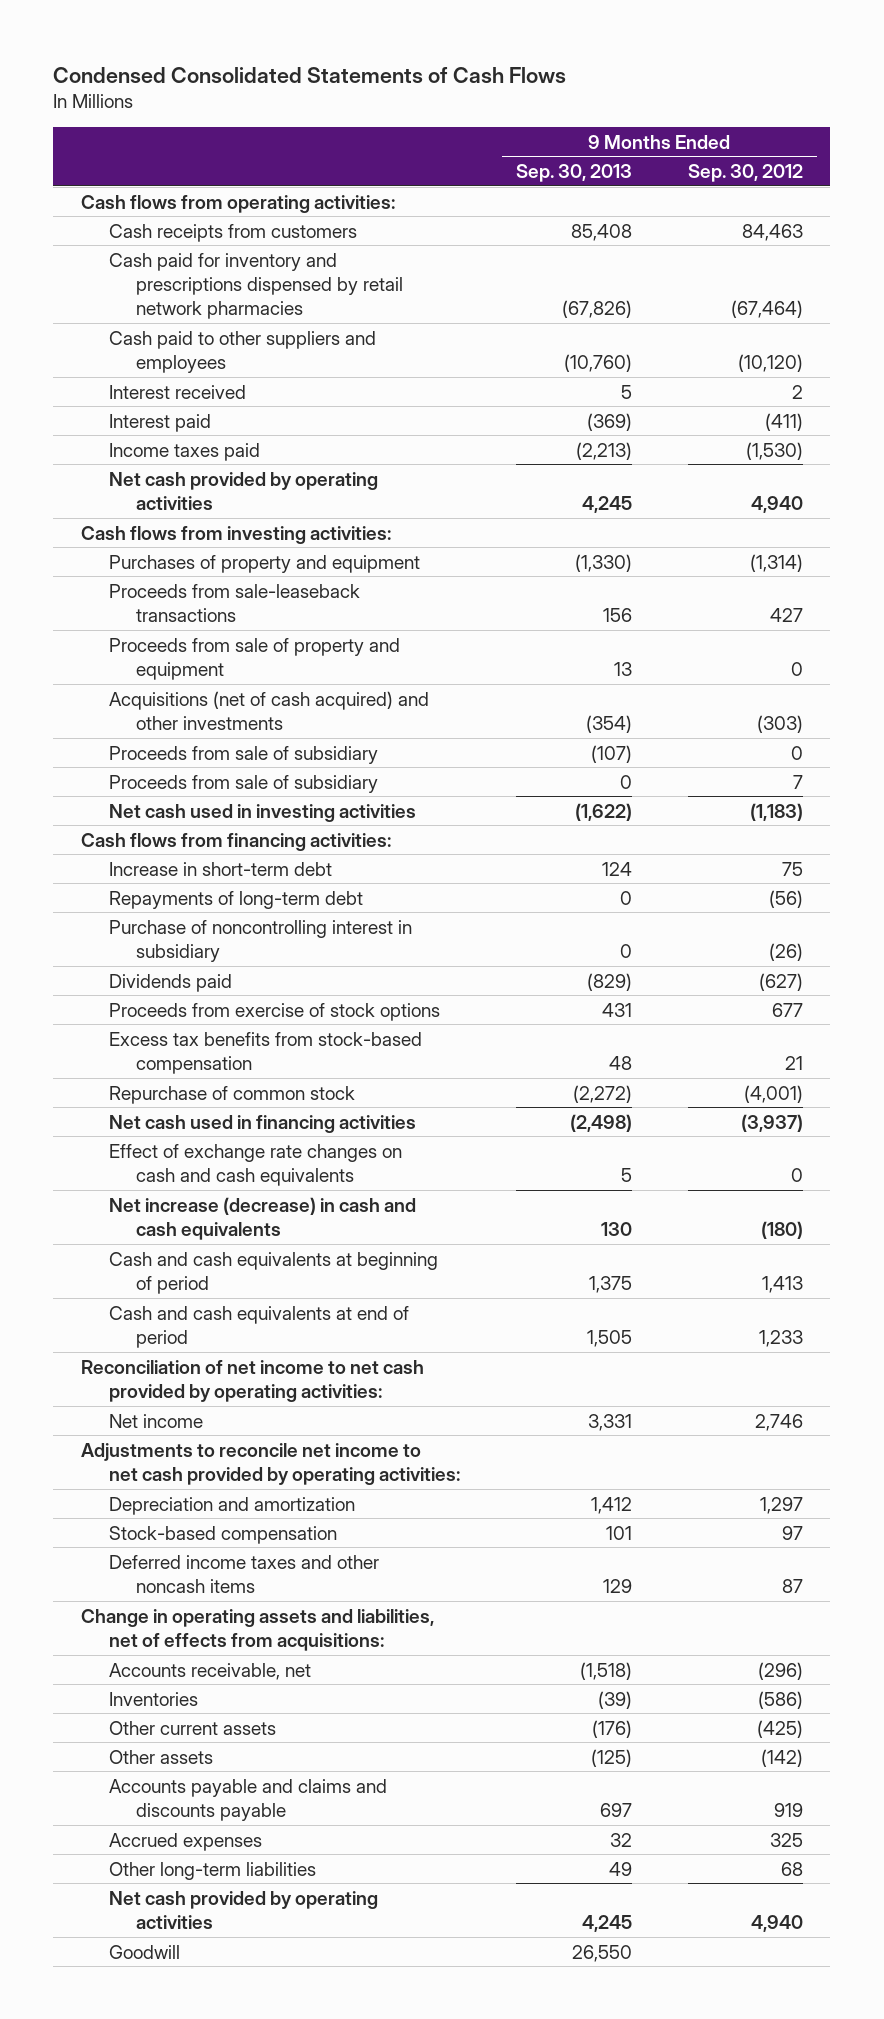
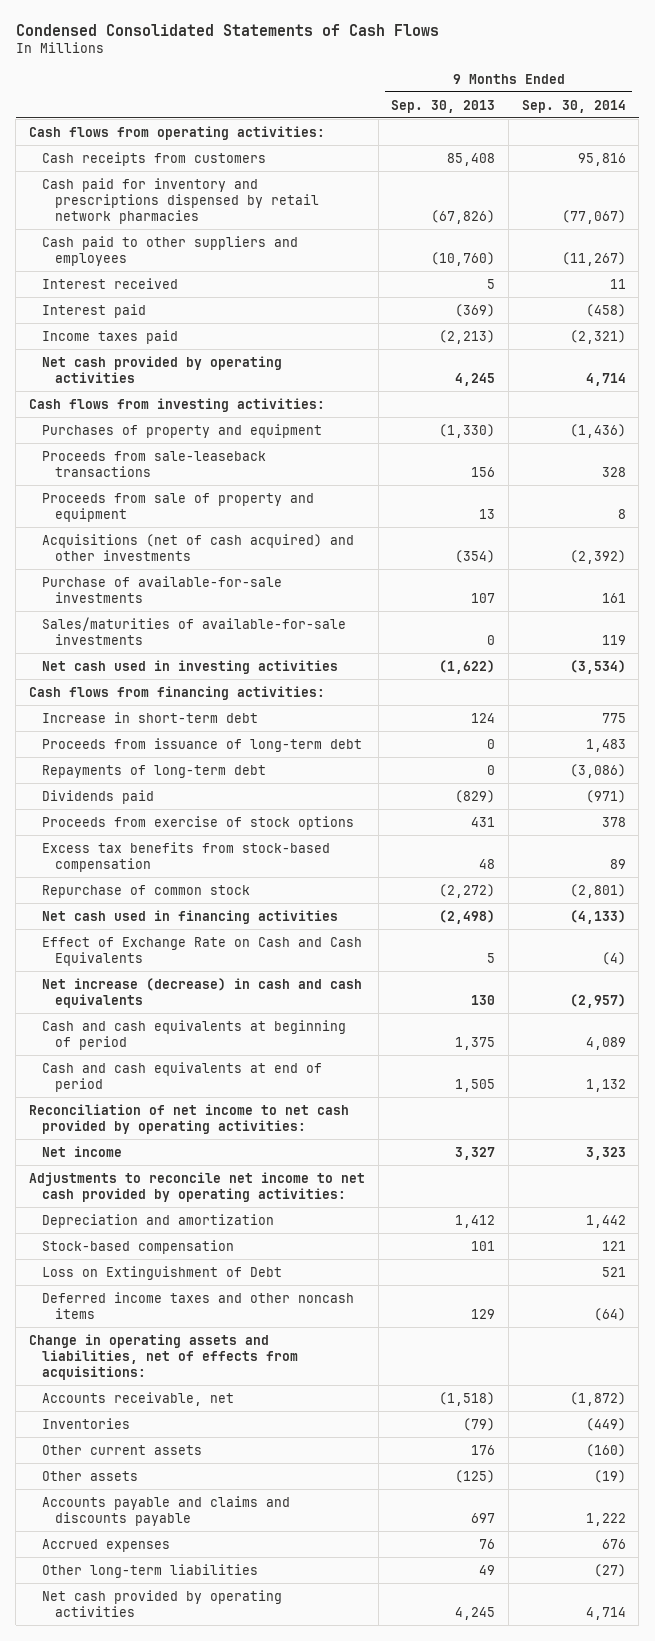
- | 9 Months Ended Sep. 30, 2013 | 9 Months Ended Sep. 30, 2012
+ | 9 Months Ended Sep. 30, 2013 | 9 Months Ended Sep. 30, 2014
- Proceeds from sale of subsidiary | (107) | 0
- Proceeds from sale of subsidiary | 0 | 7
+ Purchase of available-for-sale investments | 107 | 161
+ Sales/maturities of available-for-sale investments | 0 | 119
+ Proceeds from issuance of long-term debt | 0 | 1,483
- Purchase of noncontrolling interest in subsidiary | 0 | (26)
- Effect of exchange rate changes on cash and cash equivalents | 5 | 0
+ Effect of Exchange Rate on Cash and Cash Equivalents | 5 | (4)
- Net income | 3,331 | 2,746
+ Net income | 3,327 | 3,323
+ Loss on Extinguishment of Debt | | 521
- Inventories | (39) | (586)
- Other current assets | (176) | (425)
+ Inventories | (79) | (449)
+ Other current assets | 176 | (160)
- Accrued expenses | 32 | 325
+ Accrued expenses | 76 | 676
- Goodwill | 26,550 |

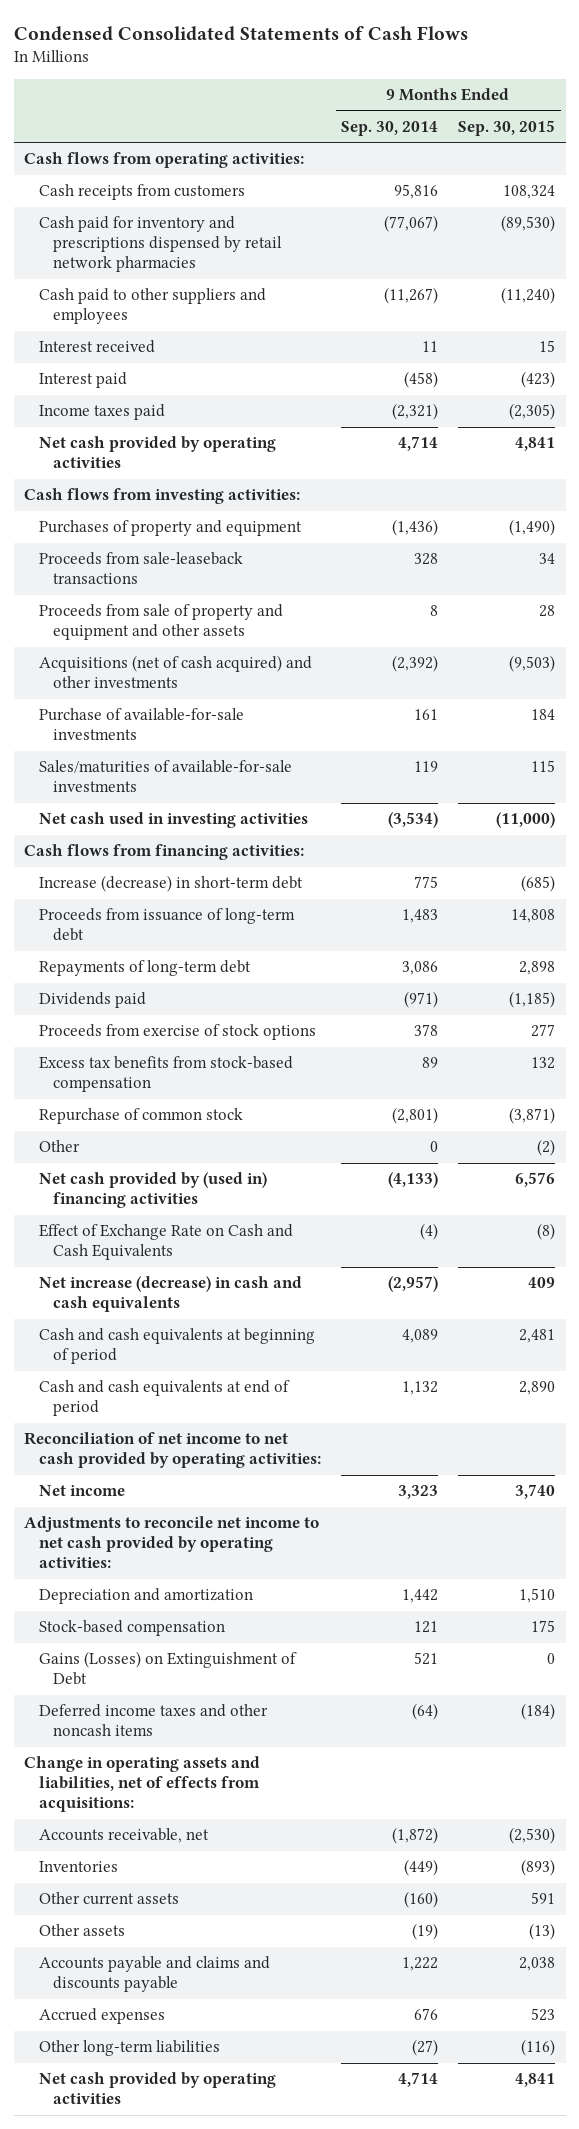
- | 9 Months Ended Sep. 30, 2013 | 9 Months Ended Sep. 30, 2014
+ | 9 Months Ended Sep. 30, 2014 | 9 Months Ended Sep. 30, 2015
- Proceeds from sale of property and equipment | 13 | 8
+ Proceeds from sale of property and equipment and other assets | 8 | 28
- Increase in short-term debt | 124 | 775
+ Increase (decrease) in short-term debt | 775 | (685)
- Repayments of long-term debt | 0 | (3,086)
+ Repayments of long-term debt | 3,086 | 2,898
- Net cash used in financing activities | (2,498) | (4,133)
+ Other | 0 | (2)
+ Net cash provided by (used in) financing activities | (4,133) | 6,576
- Loss on Extinguishment of Debt | | 521
+ Gains (Losses) on Extinguishment of Debt | 521 | 0

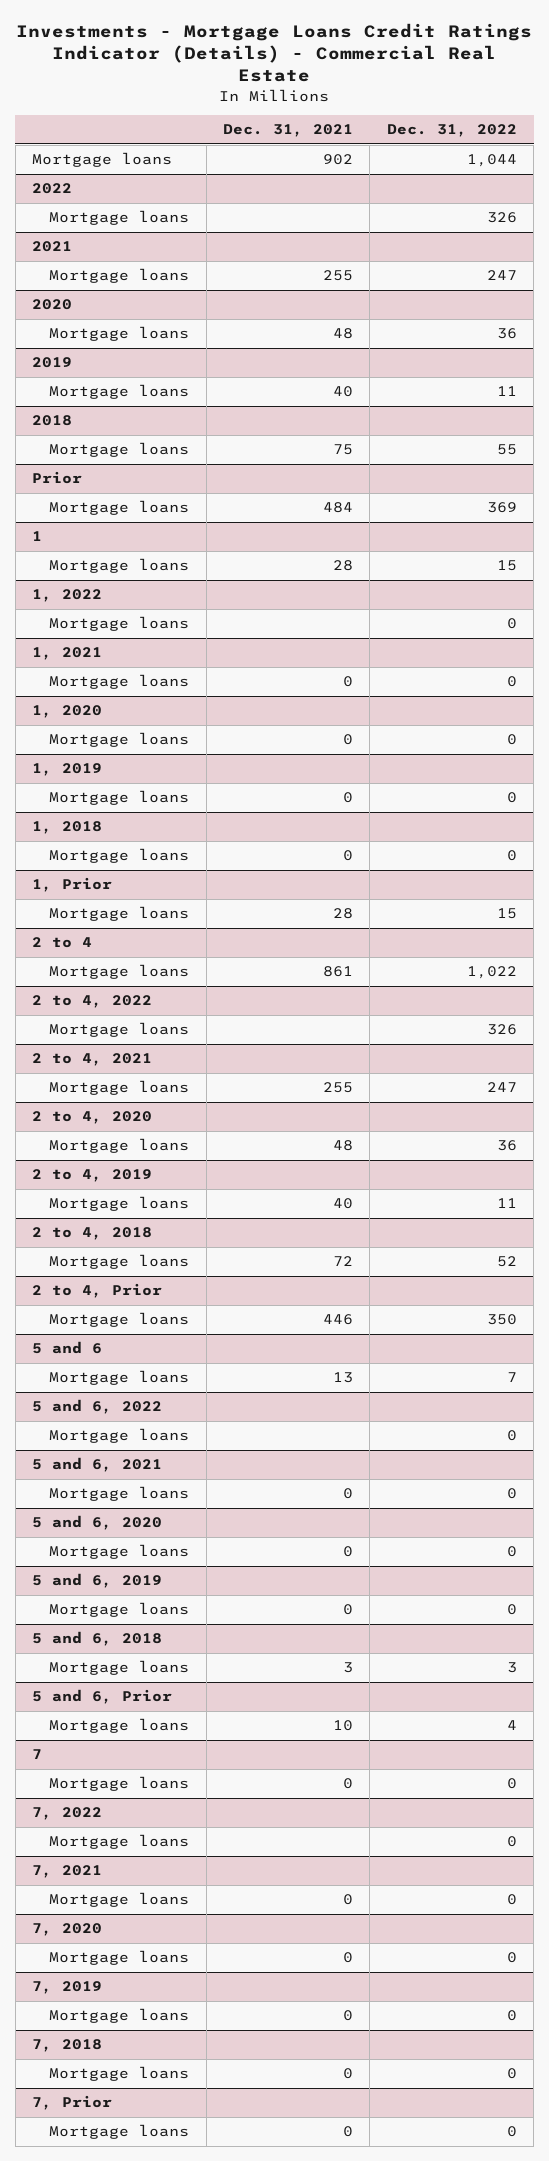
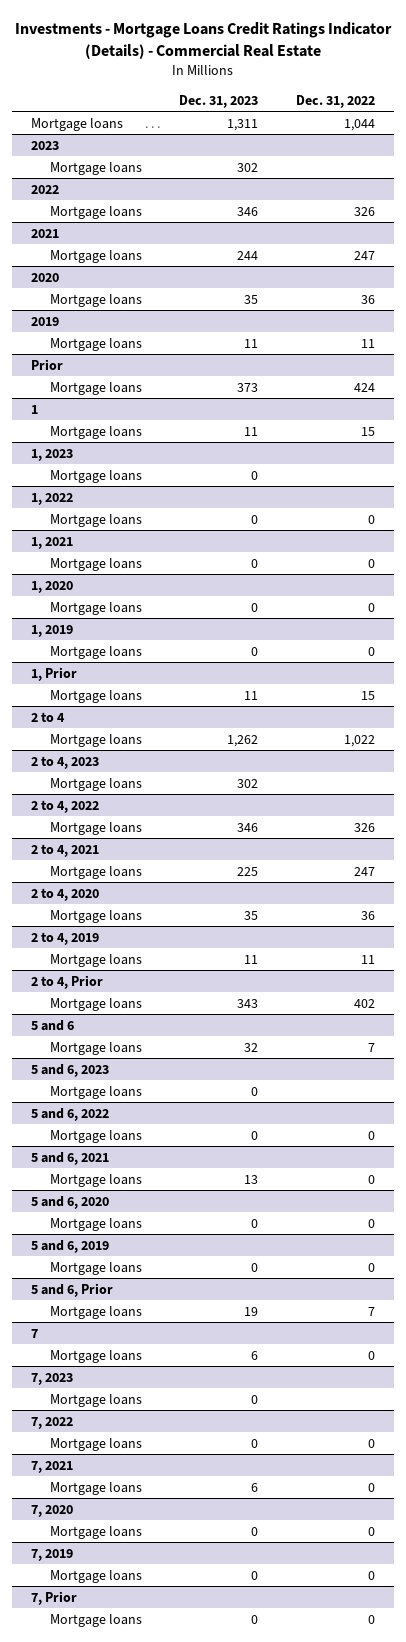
- | Dec. 31, 2021 | Dec. 31, 2022
+ | Dec. 31, 2023 | Dec. 31, 2022
+ 2023
+ Mortgage loans | 302 |
- 2018
- Mortgage loans | 75 | 55
@ Prior
- Mortgage loans | 484 | 369
+ Mortgage loans | 373 | 424
+ 1, 2023
+ Mortgage loans | 0 |
- 1, 2018
- Mortgage loans | 0 | 0
+ 2 to 4, 2023
+ Mortgage loans | 302 |
- 2 to 4, 2018
- Mortgage loans | 72 | 52
@ 2 to 4, Prior
- Mortgage loans | 446 | 350
+ Mortgage loans | 343 | 402
+ 5 and 6, 2023
+ Mortgage loans | 0 |
- 5 and 6, 2018
- Mortgage loans | 3 | 3
@ 5 and 6, Prior
- Mortgage loans | 10 | 4
+ Mortgage loans | 19 | 7
+ 7, 2023
+ Mortgage loans | 0 |
- 7, 2018
- Mortgage loans | 0 | 0

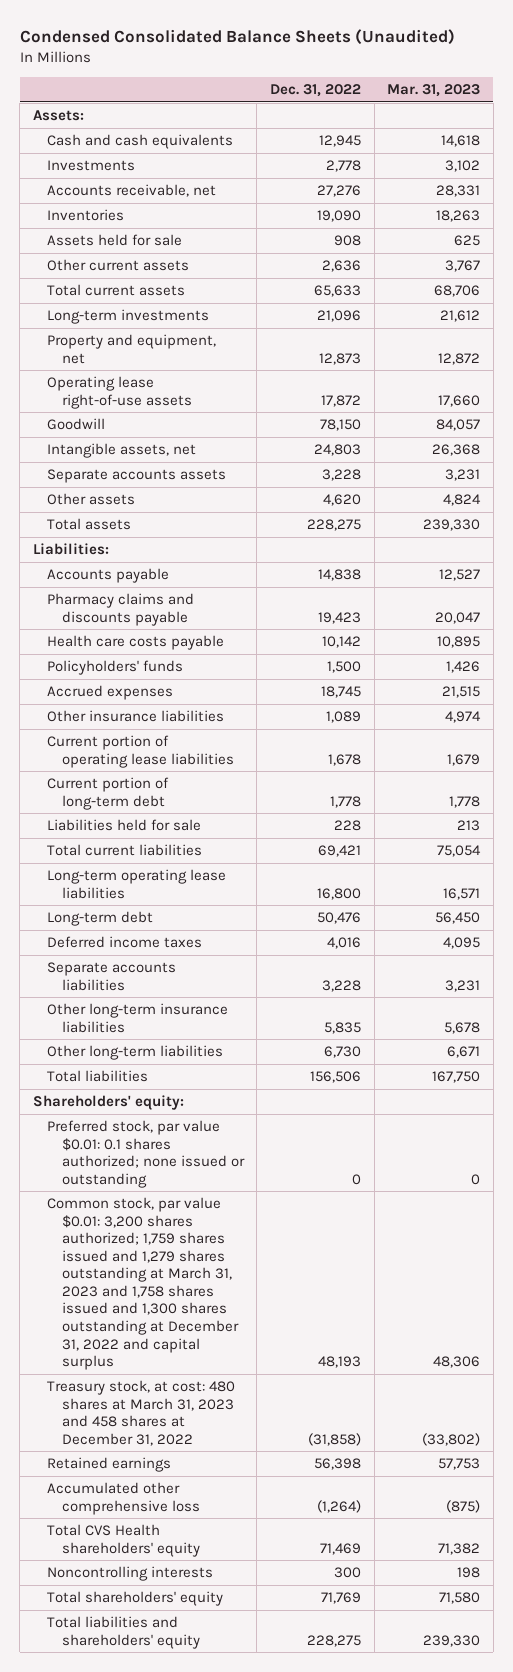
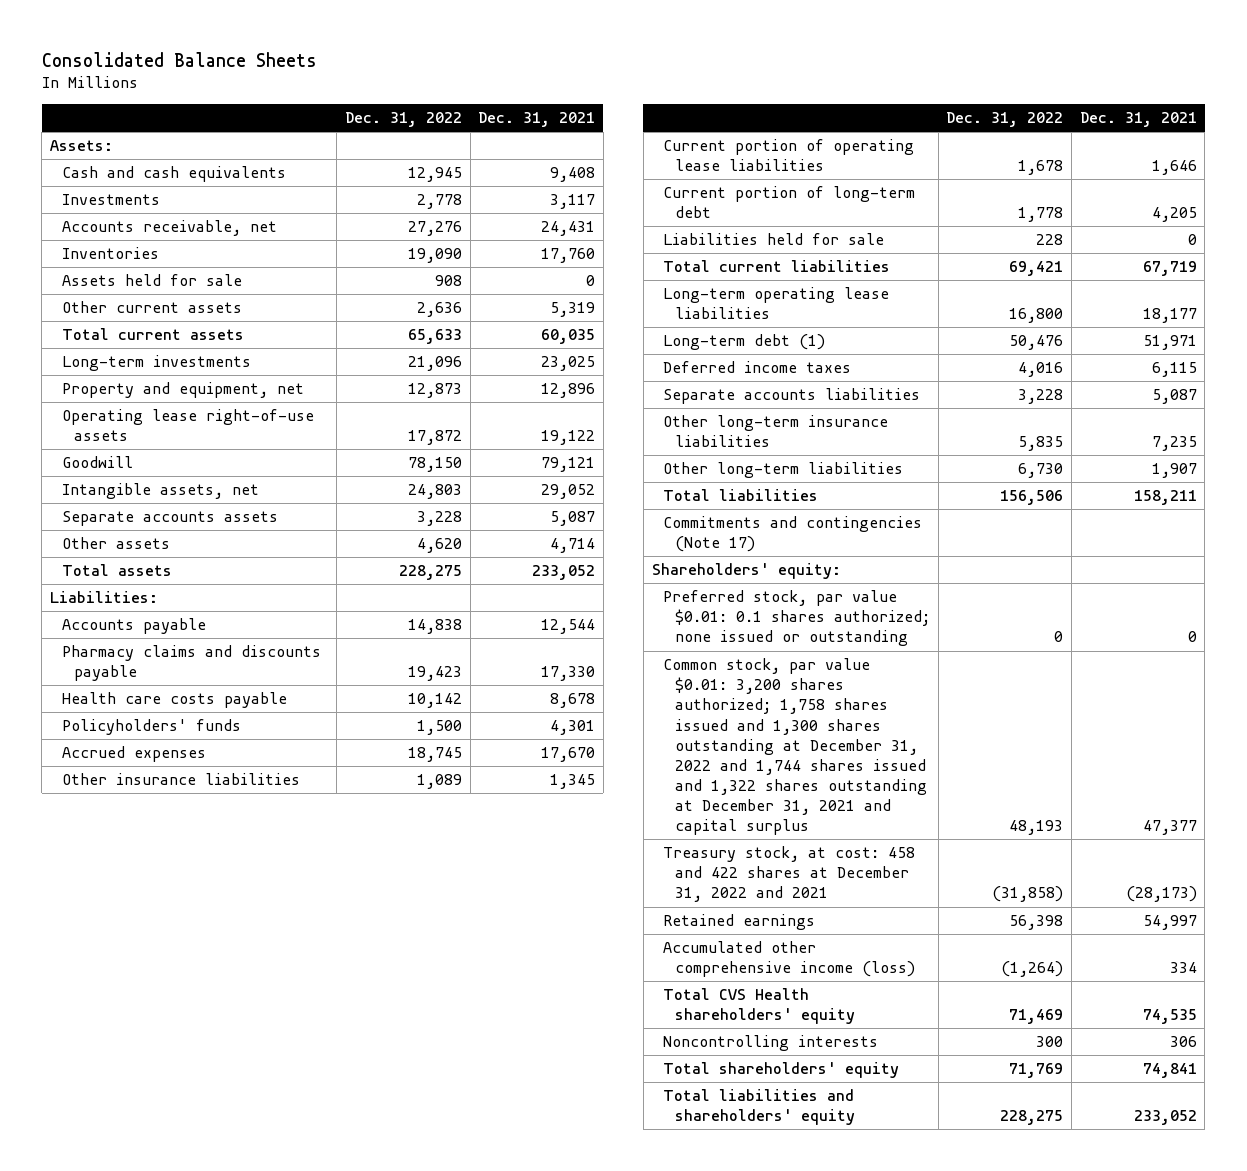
- Condensed Consolidated Balance Sheets (Unaudited)
+ Consolidated Balance Sheets
- | Dec. 31, 2022 | Mar. 31, 2023
+ | Dec. 31, 2022 | Dec. 31, 2021
- Long-term debt | 50,476 | 56,450
+ Long-term debt (1) | 50,476 | 51,971
+ Commitments and contingencies (Note 17)
- Common stock, par value $0.01: 3,200 shares authorized; 1,759 shares issued and 1,279 shares outstanding at March 31, 2023 and 1,758 shares issued and 1,300 shares outstanding at December 31, 2022 and capital surplus | 48,193 | 48,306
- Treasury stock, at cost: 480 shares at March 31, 2023 and 458 shares at December 31, 2022 | (31,858) | (33,802)
+ Common stock, par value $0.01: 3,200 shares authorized; 1,758 shares issued and 1,300 shares outstanding at December 31, 2022 and 1,744 shares issued and 1,322 shares outstanding at December 31, 2021 and capital surplus | 48,193 | 47,377
+ Treasury stock, at cost: 458 and 422 shares at December 31, 2022 and 2021 | (31,858) | (28,173)
- Accumulated other comprehensive loss | (1,264) | (875)
+ Accumulated other comprehensive income (loss) | (1,264) | 334

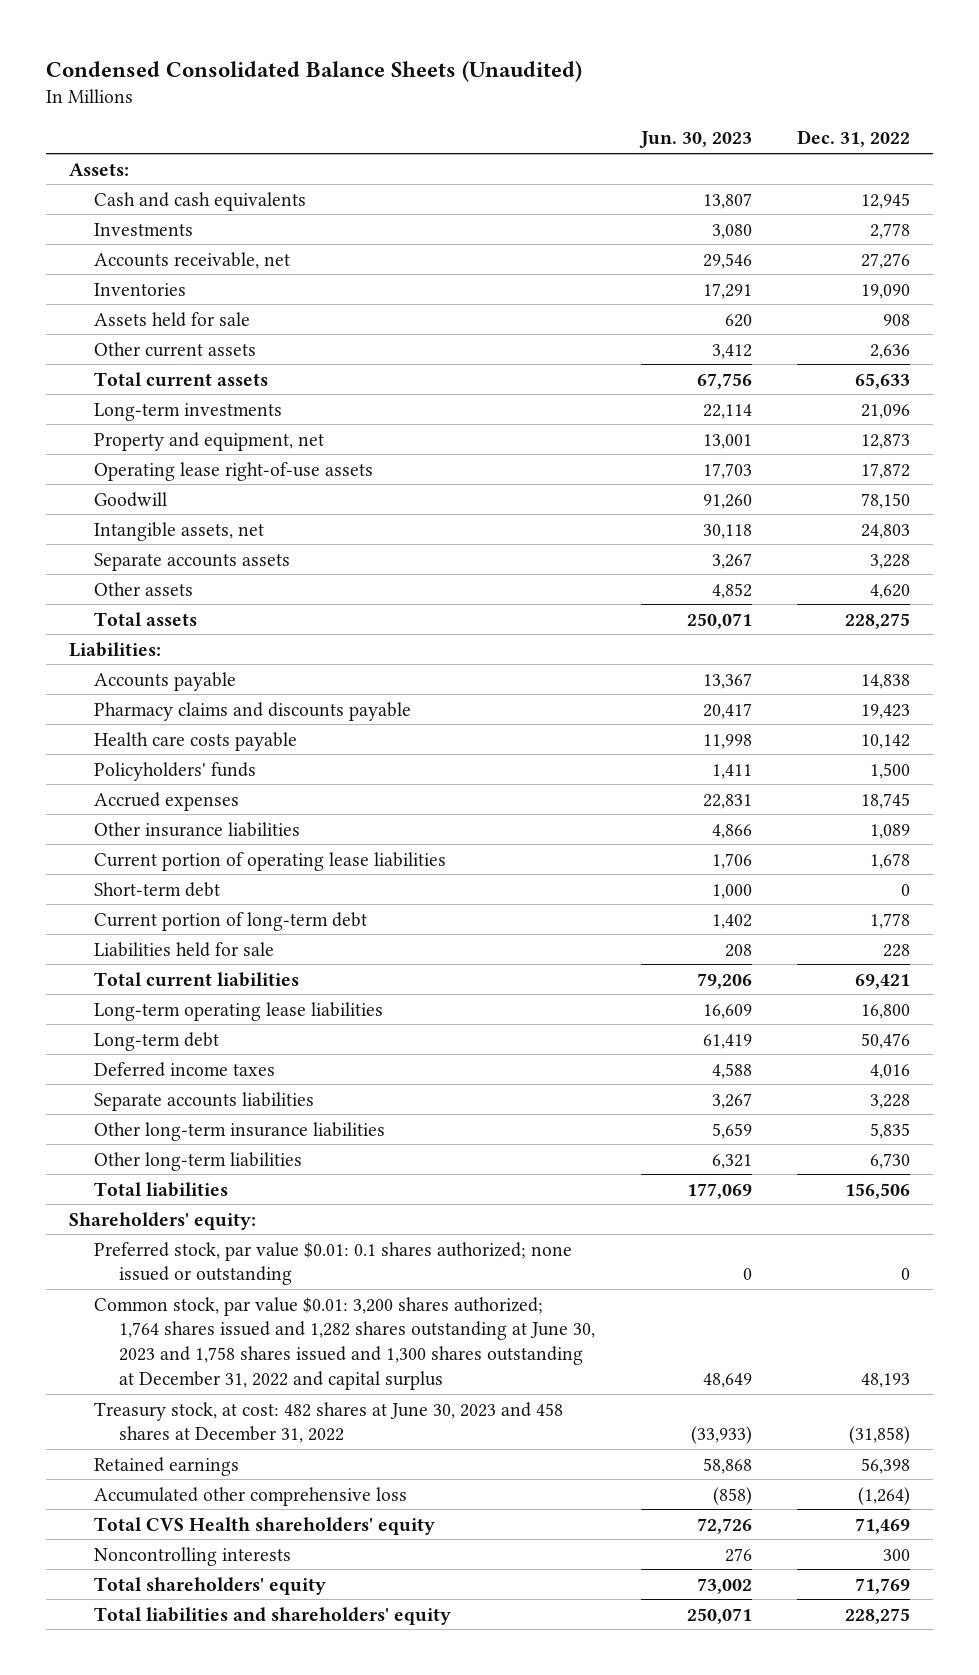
- Consolidated Balance Sheets
+ Condensed Consolidated Balance Sheets (Unaudited)
- | Dec. 31, 2022 | Dec. 31, 2021
+ | Jun. 30, 2023 | Dec. 31, 2022
+ Short-term debt | 1,000 | 0
- Long-term debt (1) | 50,476 | 51,971
+ Long-term debt | 61,419 | 50,476
- Commitments and contingencies (Note 17)
- Common stock, par value $0.01: 3,200 shares authorized; 1,758 shares issued and 1,300 shares outstanding at December 31, 2022 and 1,744 shares issued and 1,322 shares outstanding at December 31, 2021 and capital surplus | 48,193 | 47,377
- Treasury stock, at cost: 458 and 422 shares at December 31, 2022 and 2021 | (31,858) | (28,173)
+ Common stock, par value $0.01: 3,200 shares authorized; 1,764 shares issued and 1,282 shares outstanding at June 30, 2023 and 1,758 shares issued and 1,300 shares outstanding at December 31, 2022 and capital surplus | 48,649 | 48,193
+ Treasury stock, at cost: 482 shares at June 30, 2023 and 458 shares at December 31, 2022 | (33,933) | (31,858)
- Accumulated other comprehensive income (loss) | (1,264) | 334
+ Accumulated other comprehensive loss | (858) | (1,264)

